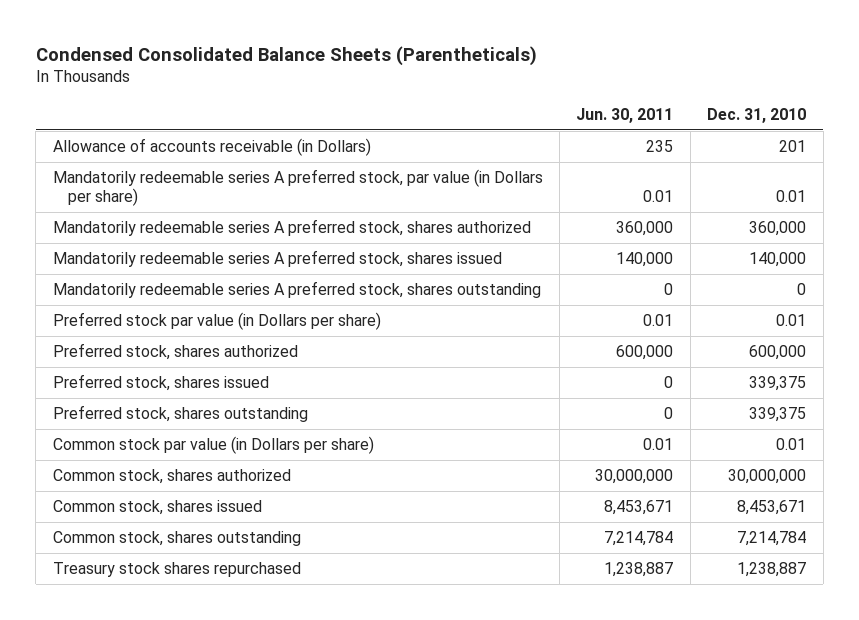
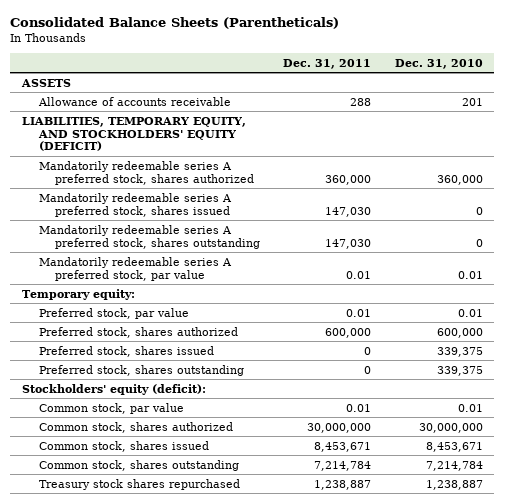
- Condensed Consolidated Balance Sheets (Parentheticals)
+ Consolidated Balance Sheets (Parentheticals)
- | Jun. 30, 2011 | Dec. 31, 2010
+ | Dec. 31, 2011 | Dec. 31, 2010
- Allowance of accounts receivable (in Dollars) | 235 | 201
- Mandatorily redeemable series A preferred stock, par value (in Dollars per share) | 0.01 | 0.01
+ ASSETS
+ Allowance of accounts receivable | 288 | 201
+ LIABILITIES, TEMPORARY EQUITY, AND STOCKHOLDERS' EQUITY (DEFICIT)
- Mandatorily redeemable series A preferred stock, shares issued | 140,000 | 140,000
+ Mandatorily redeemable series A preferred stock, shares issued | 147,030 | 0
- Preferred stock par value (in Dollars per share) | 0.01 | 0.01
+ Mandatorily redeemable series A preferred stock, par value | 0.01 | 0.01
+ Temporary equity:
+ Preferred stock, par value | 0.01 | 0.01
- Common stock par value (in Dollars per share) | 0.01 | 0.01
+ Stockholders' equity (deficit):
+ Common stock, par value | 0.01 | 0.01

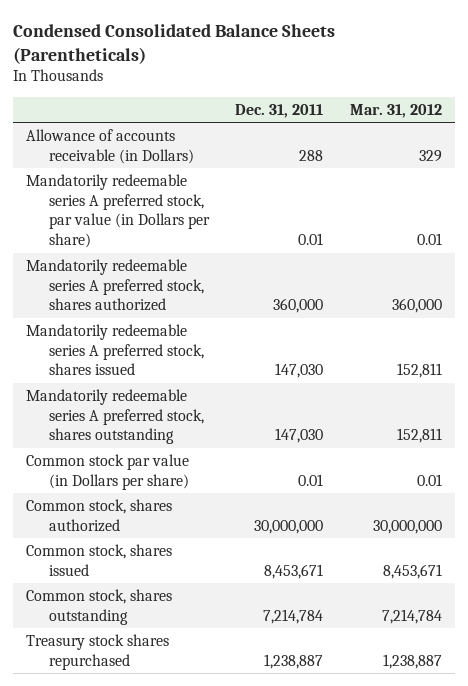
- Consolidated Balance Sheets (Parentheticals)
+ Condensed Consolidated Balance Sheets (Parentheticals)
- | Dec. 31, 2011 | Dec. 31, 2010
+ | Dec. 31, 2011 | Mar. 31, 2012
- ASSETS
- Allowance of accounts receivable | 288 | 201
- LIABILITIES, TEMPORARY EQUITY, AND STOCKHOLDERS' EQUITY (DEFICIT)
+ Allowance of accounts receivable (in Dollars) | 288 | 329
+ Mandatorily redeemable series A preferred stock, par value (in Dollars per share) | 0.01 | 0.01
- Mandatorily redeemable series A preferred stock, par value | 0.01 | 0.01
- Temporary equity:
- Preferred stock, par value | 0.01 | 0.01
- Preferred stock, shares authorized | 600,000 | 600,000
- Preferred stock, shares issued | 0 | 339,375
- Preferred stock, shares outstanding | 0 | 339,375
- Stockholders' equity (deficit):
- Common stock, par value | 0.01 | 0.01
+ Common stock par value (in Dollars per share) | 0.01 | 0.01

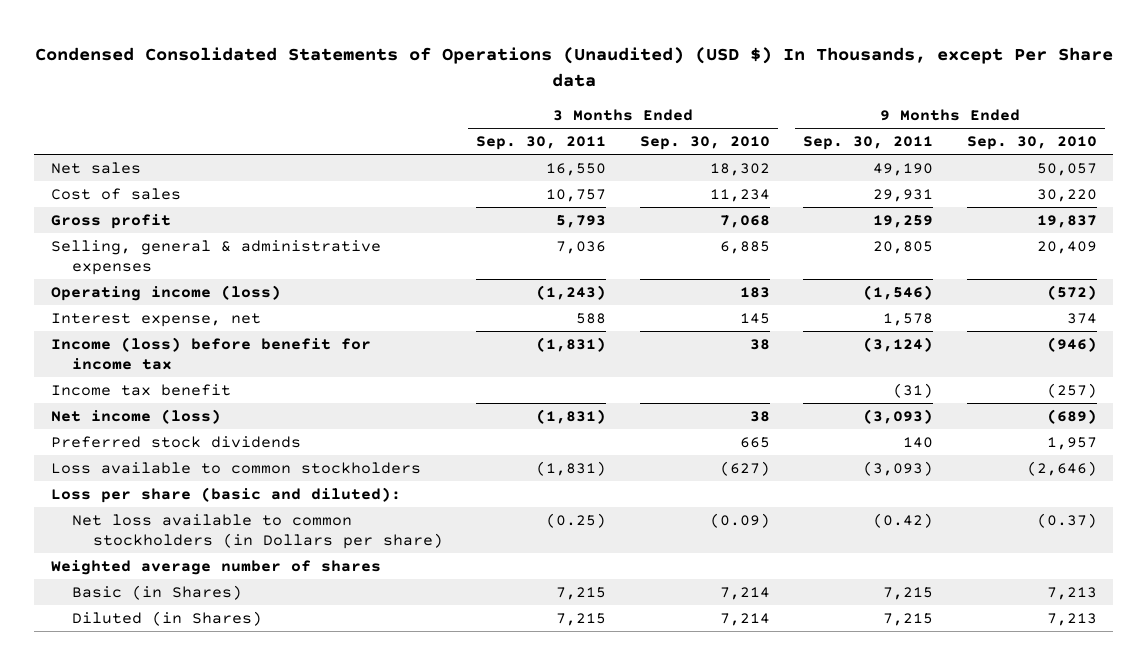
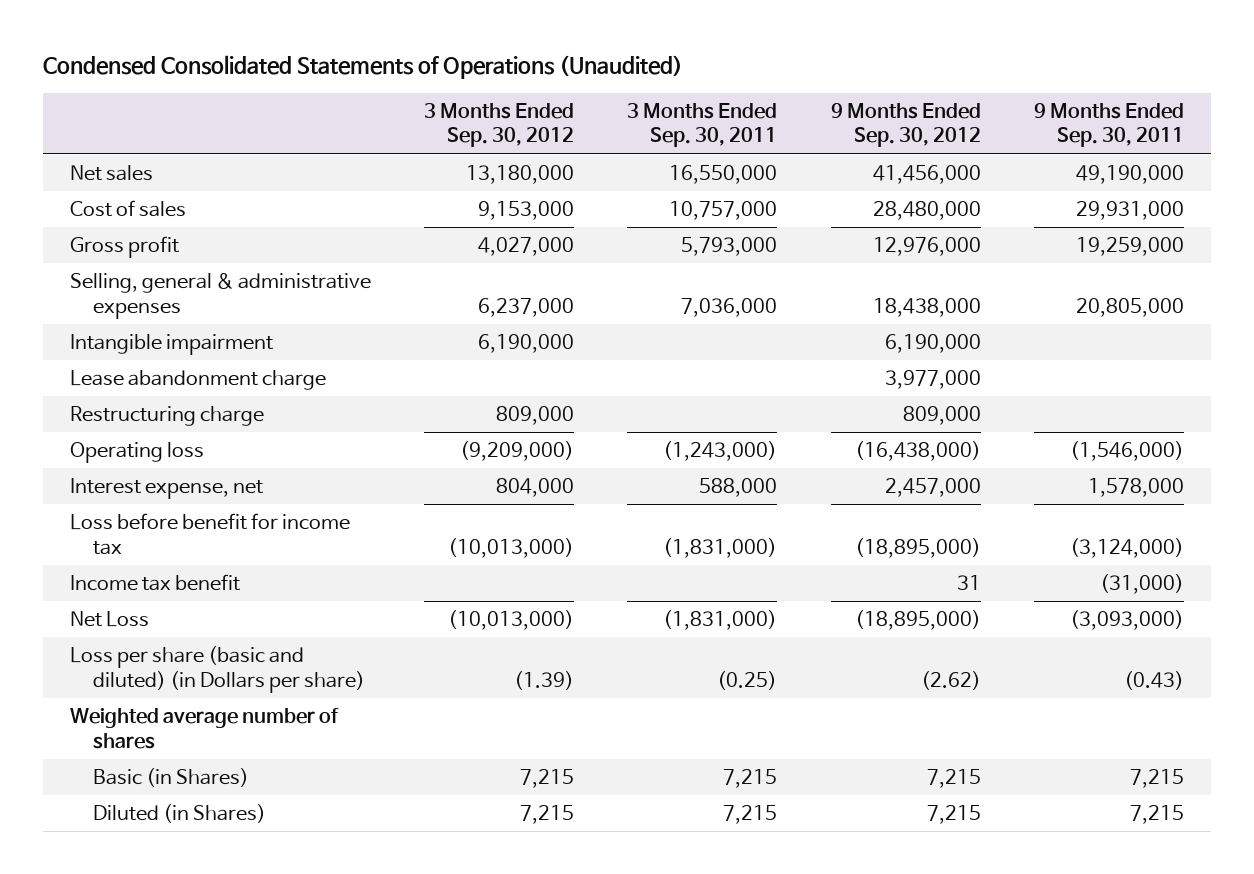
- Condensed Consolidated Statements of Operations (Unaudited) (USD $) In Thousands, except Per Share data
+ Condensed Consolidated Statements of Operations (Unaudited)
- | 3 Months Ended Sep. 30, 2011 | 3 Months Ended Sep. 30, 2010 | 9 Months Ended Sep. 30, 2011 | 9 Months Ended Sep. 30, 2010
+ | 3 Months Ended Sep. 30, 2012 | 3 Months Ended Sep. 30, 2011 | 9 Months Ended Sep. 30, 2012 | 9 Months Ended Sep. 30, 2011
- Net sales | 16,550 | 18,302 | 49,190 | 50,057
- Cost of sales | 10,757 | 11,234 | 29,931 | 30,220
- Gross profit | 5,793 | 7,068 | 19,259 | 19,837
- Selling, general & administrative expenses | 7,036 | 6,885 | 20,805 | 20,409
- Operating income (loss) | (1,243) | 183 | (1,546) | (572)
- Interest expense, net | 588 | 145 | 1,578 | 374
- Income (loss) before benefit for income tax | (1,831) | 38 | (3,124) | (946)
- Income tax benefit | | | (31) | (257)
- Net income (loss) | (1,831) | 38 | (3,093) | (689)
- Preferred stock dividends | | 665 | 140 | 1,957
- Loss available to common stockholders | (1,831) | (627) | (3,093) | (2,646)
- Loss per share (basic and diluted):
- Net loss available to common stockholders (in Dollars per share) | (0.25) | (0.09) | (0.42) | (0.37)
+ Net sales | 13,180,000 | 16,550,000 | 41,456,000 | 49,190,000
+ Cost of sales | 9,153,000 | 10,757,000 | 28,480,000 | 29,931,000
+ Gross profit | 4,027,000 | 5,793,000 | 12,976,000 | 19,259,000
+ Selling, general & administrative expenses | 6,237,000 | 7,036,000 | 18,438,000 | 20,805,000
+ Intangible impairment | 6,190,000 | | 6,190,000 |
+ Lease abandonment charge | | | 3,977,000 |
+ Restructuring charge | 809,000 | | 809,000 |
+ Operating loss | (9,209,000) | (1,243,000) | (16,438,000) | (1,546,000)
+ Interest expense, net | 804,000 | 588,000 | 2,457,000 | 1,578,000
+ Loss before benefit for income tax | (10,013,000) | (1,831,000) | (18,895,000) | (3,124,000)
+ Income tax benefit | | | 31 | (31,000)
+ Net Loss | (10,013,000) | (1,831,000) | (18,895,000) | (3,093,000)
+ Loss per share (basic and diluted) (in Dollars per share) | (1.39) | (0.25) | (2.62) | (0.43)

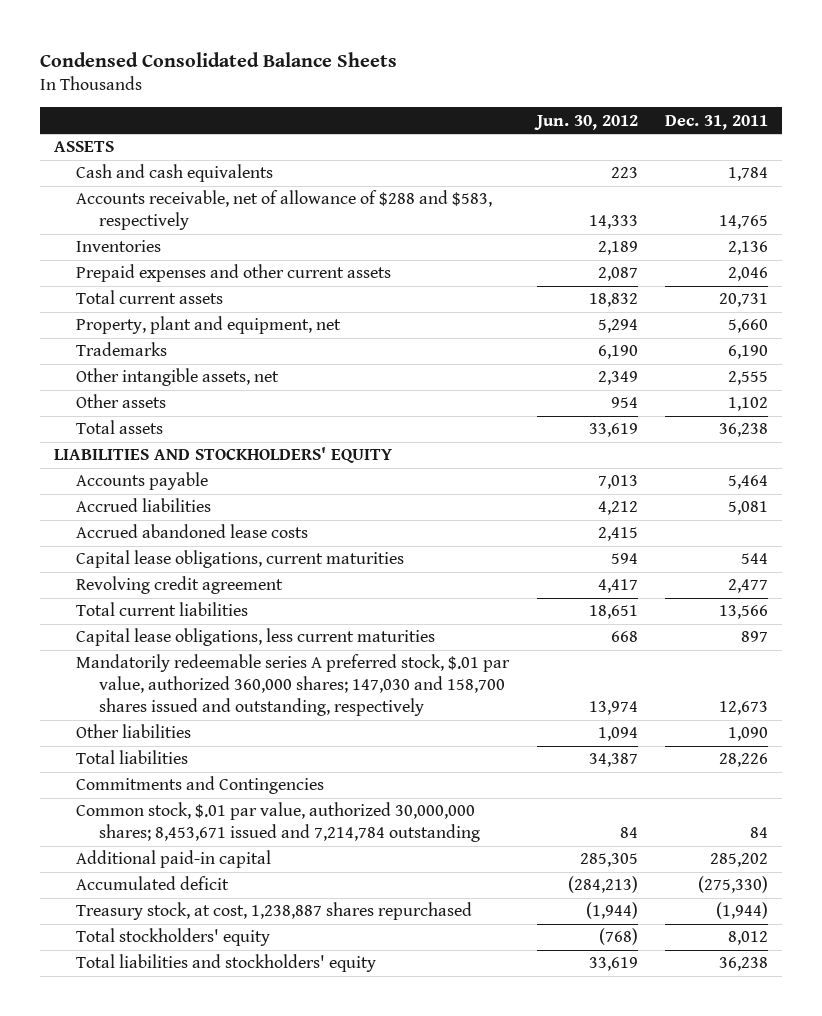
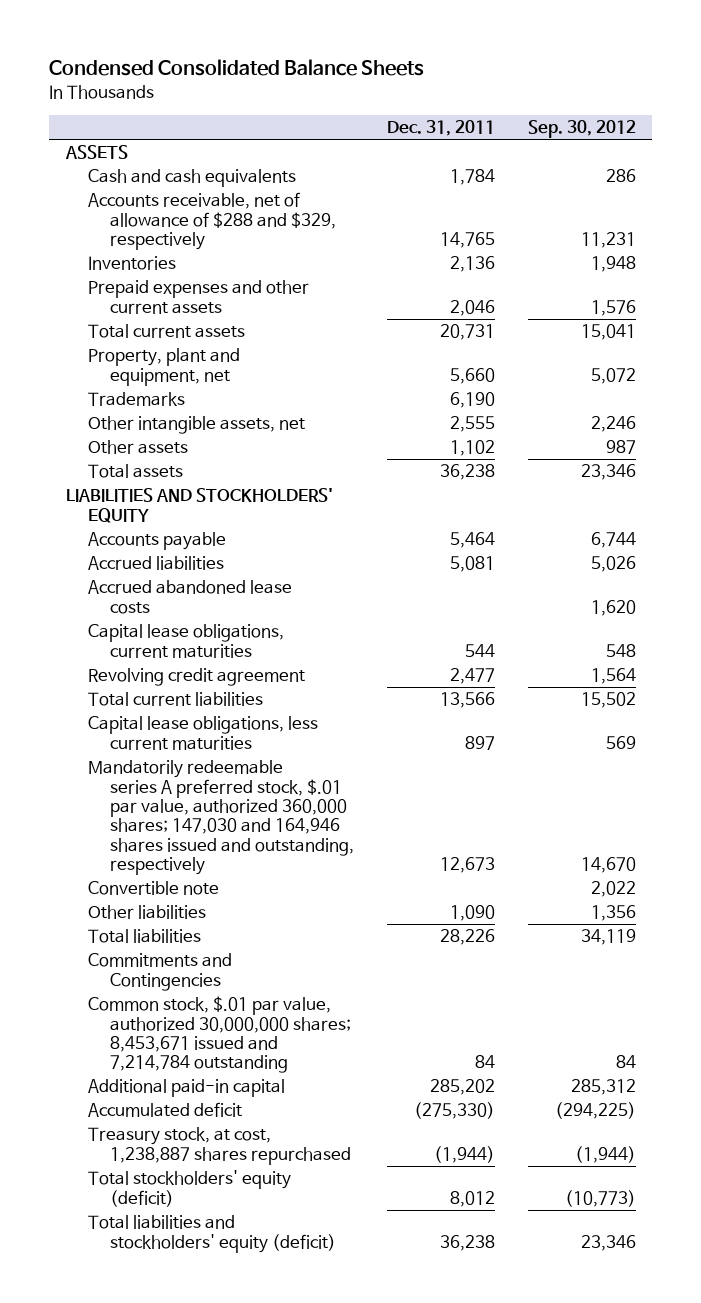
- | Jun. 30, 2012 | Dec. 31, 2011
+ | Dec. 31, 2011 | Sep. 30, 2012
- Accounts receivable, net of allowance of $288 and $583, respectively | 14,333 | 14,765
+ Accounts receivable, net of allowance of $288 and $329, respectively | 14,765 | 11,231
- Mandatorily redeemable series A preferred stock, $.01 par value, authorized 360,000 shares; 147,030 and 158,700 shares issued and outstanding, respectively | 13,974 | 12,673
+ Mandatorily redeemable series A preferred stock, $.01 par value, authorized 360,000 shares; 147,030 and 164,946 shares issued and outstanding, respectively | 12,673 | 14,670
+ Convertible note | | 2,022
- Total stockholders' equity | (768) | 8,012
- Total liabilities and stockholders' equity | 33,619 | 36,238
+ Total stockholders' equity (deficit) | 8,012 | (10,773)
+ Total liabilities and stockholders' equity (deficit) | 36,238 | 23,346

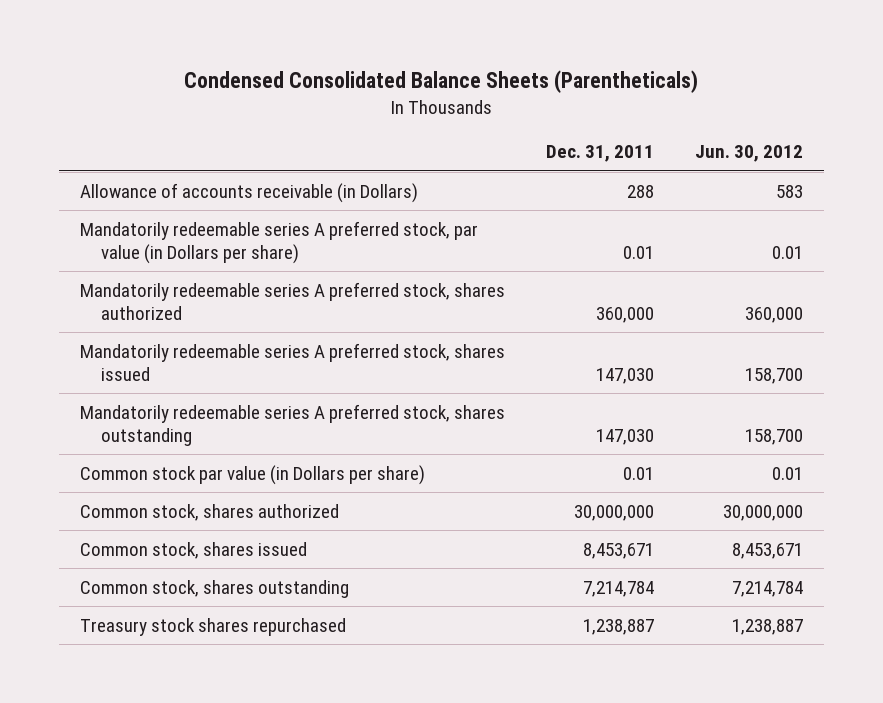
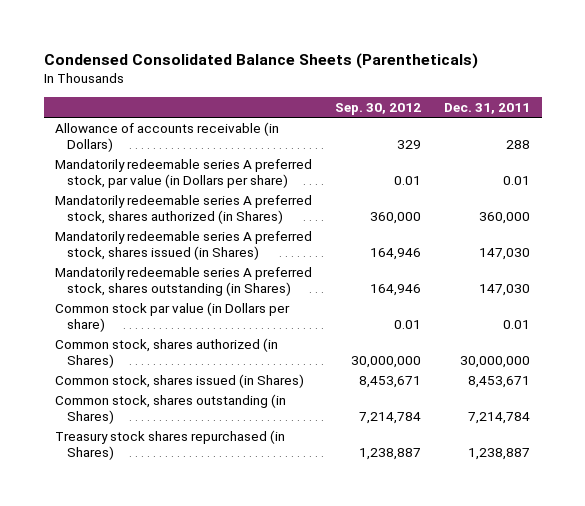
- | Dec. 31, 2011 | Jun. 30, 2012
+ | Sep. 30, 2012 | Dec. 31, 2011
- Mandatorily redeemable series A preferred stock, shares authorized | 360,000 | 360,000
- Mandatorily redeemable series A preferred stock, shares issued | 147,030 | 158,700
- Mandatorily redeemable series A preferred stock, shares outstanding | 147,030 | 158,700
+ Mandatorily redeemable series A preferred stock, shares authorized (in Shares) | 360,000 | 360,000
+ Mandatorily redeemable series A preferred stock, shares issued (in Shares) | 164,946 | 147,030
+ Mandatorily redeemable series A preferred stock, shares outstanding (in Shares) | 164,946 | 147,030
- Common stock, shares authorized | 30,000,000 | 30,000,000
- Common stock, shares issued | 8,453,671 | 8,453,671
- Common stock, shares outstanding | 7,214,784 | 7,214,784
- Treasury stock shares repurchased | 1,238,887 | 1,238,887
+ Common stock, shares authorized (in Shares) | 30,000,000 | 30,000,000
+ Common stock, shares issued (in Shares) | 8,453,671 | 8,453,671
+ Common stock, shares outstanding (in Shares) | 7,214,784 | 7,214,784
+ Treasury stock shares repurchased (in Shares) | 1,238,887 | 1,238,887

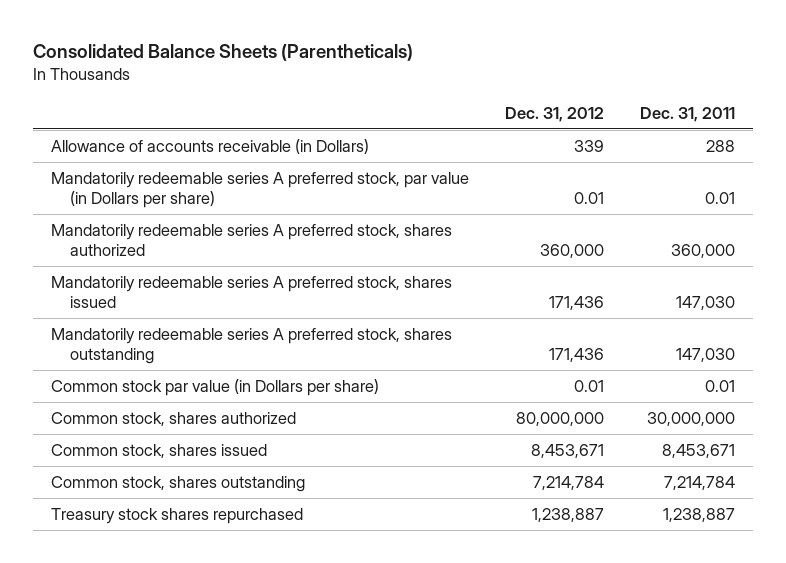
- Condensed Consolidated Balance Sheets (Parentheticals)
+ Consolidated Balance Sheets (Parentheticals)
- | Sep. 30, 2012 | Dec. 31, 2011
+ | Dec. 31, 2012 | Dec. 31, 2011
- Mandatorily redeemable series A preferred stock, shares authorized (in Shares) | 360,000 | 360,000
- Mandatorily redeemable series A preferred stock, shares issued (in Shares) | 164,946 | 147,030
- Mandatorily redeemable series A preferred stock, shares outstanding (in Shares) | 164,946 | 147,030
+ Mandatorily redeemable series A preferred stock, shares authorized | 360,000 | 360,000
+ Mandatorily redeemable series A preferred stock, shares issued | 171,436 | 147,030
+ Mandatorily redeemable series A preferred stock, shares outstanding | 171,436 | 147,030
- Common stock, shares authorized (in Shares) | 30,000,000 | 30,000,000
- Common stock, shares issued (in Shares) | 8,453,671 | 8,453,671
- Common stock, shares outstanding (in Shares) | 7,214,784 | 7,214,784
- Treasury stock shares repurchased (in Shares) | 1,238,887 | 1,238,887
+ Common stock, shares authorized | 80,000,000 | 30,000,000
+ Common stock, shares issued | 8,453,671 | 8,453,671
+ Common stock, shares outstanding | 7,214,784 | 7,214,784
+ Treasury stock shares repurchased | 1,238,887 | 1,238,887

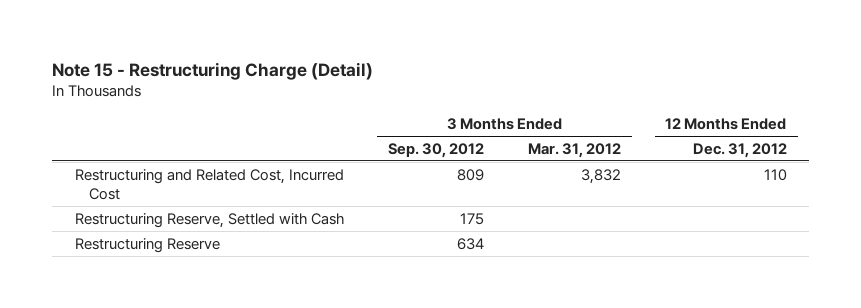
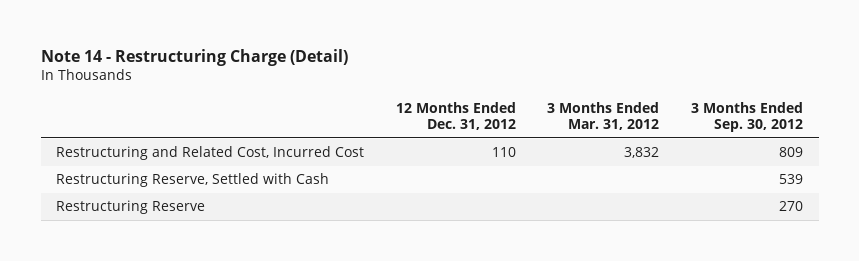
- Note 15 - Restructuring Charge (Detail)
+ Note 14 - Restructuring Charge (Detail)
- | 3 Months Ended Sep. 30, 2012 | 3 Months Ended Mar. 31, 2012 | 12 Months Ended Dec. 31, 2012
+ | 12 Months Ended Dec. 31, 2012 | 3 Months Ended Mar. 31, 2012 | 3 Months Ended Sep. 30, 2012
- Restructuring Reserve, Settled with Cash | 175 | |
- Restructuring Reserve | 634 | |
+ Restructuring Reserve, Settled with Cash | | | 539
+ Restructuring Reserve | | | 270

